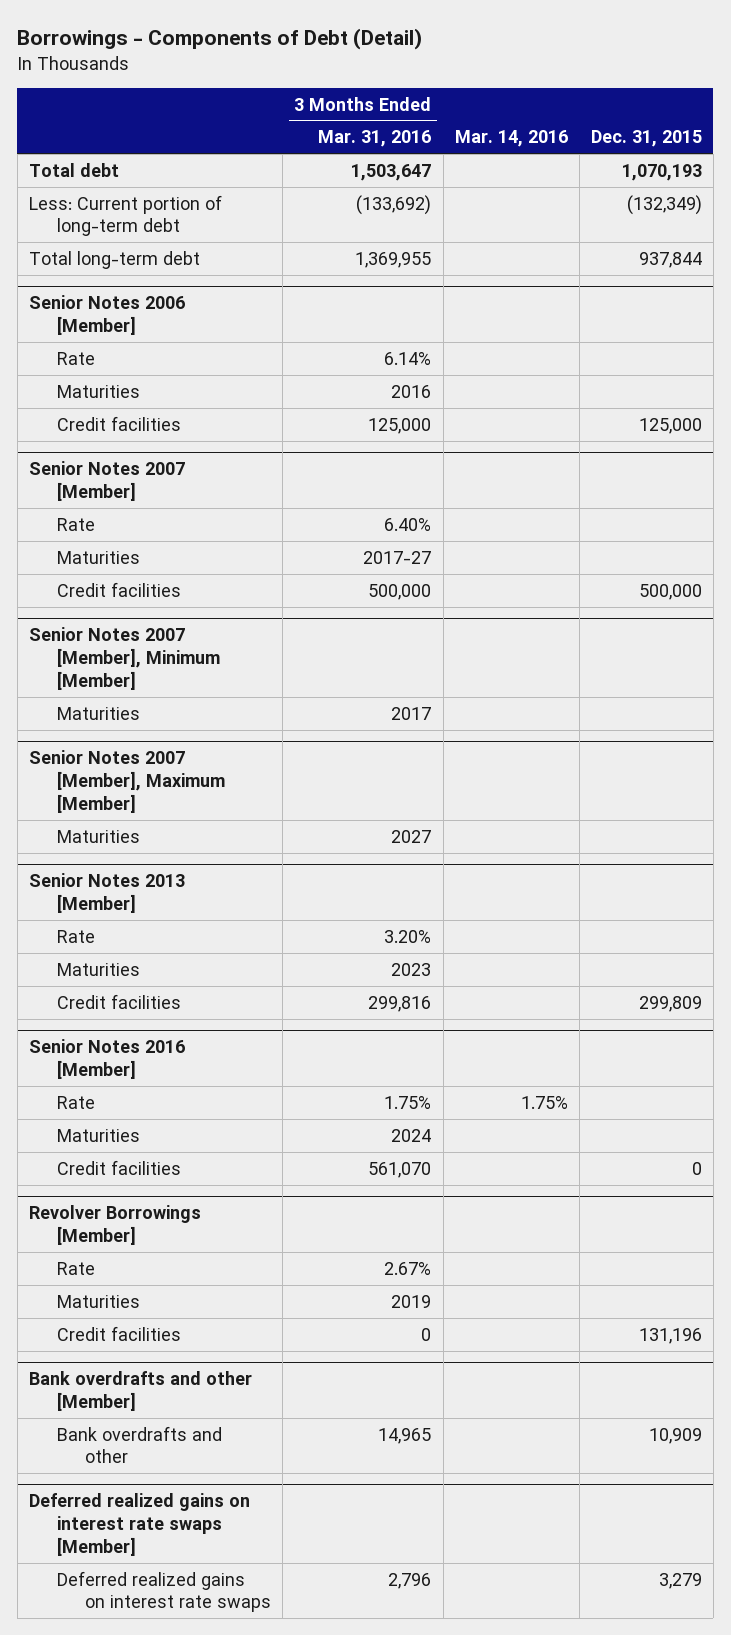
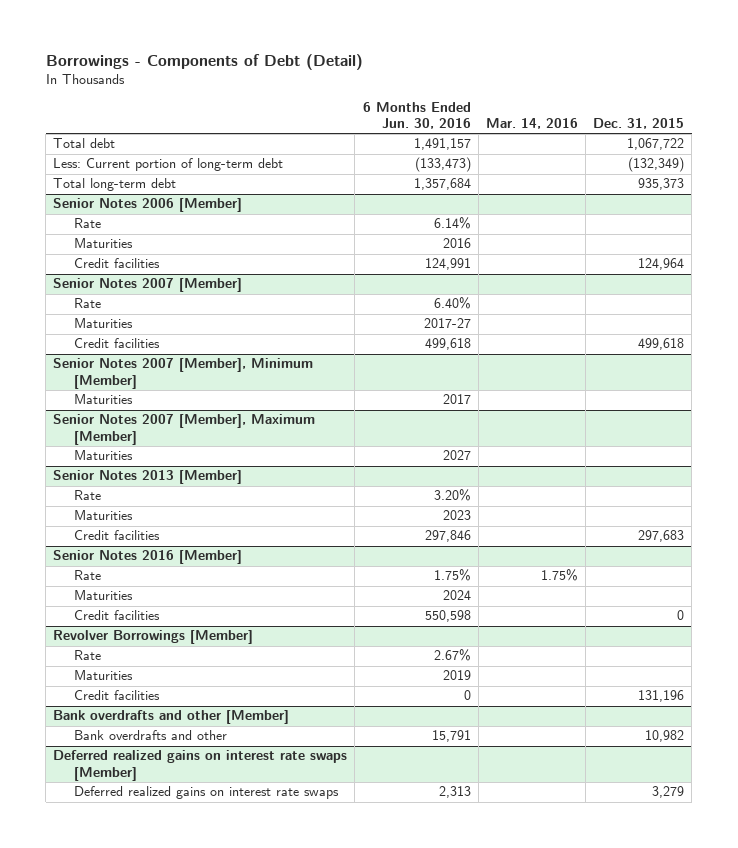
- | 3 Months Ended Mar. 31, 2016 | Mar. 14, 2016 | Dec. 31, 2015
+ | 6 Months Ended Jun. 30, 2016 | Mar. 14, 2016 | Dec. 31, 2015
- Total debt | 1,503,647 | | 1,070,193
+ Total debt | 1,491,157 | | 1,067,722
- Total long-term debt | 1,369,955 | | 937,844
+ Total long-term debt | 1,357,684 | | 935,373
@ Senior Notes 2006 [Member]
- Credit facilities | 125,000 | | 125,000
+ Credit facilities | 124,991 | | 124,964
@ Senior Notes 2007 [Member]
- Credit facilities | 500,000 | | 500,000
+ Credit facilities | 499,618 | | 499,618
@ Senior Notes 2013 [Member]
- Credit facilities | 299,816 | | 299,809
+ Credit facilities | 297,846 | | 297,683
@ Bank overdrafts and other [Member]
- Bank overdrafts and other | 14,965 | | 10,909
+ Bank overdrafts and other | 15,791 | | 10,982

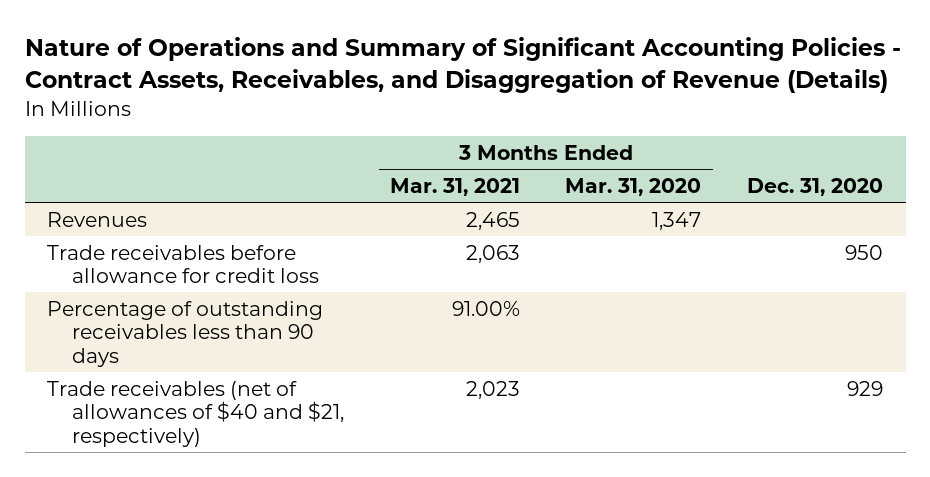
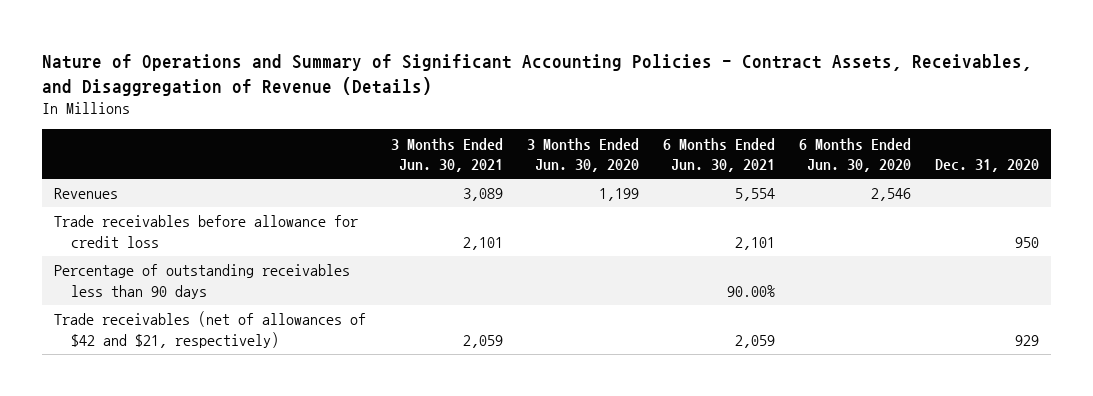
- | 3 Months Ended Mar. 31, 2021 | 3 Months Ended Mar. 31, 2020 | Dec. 31, 2020
+ | 3 Months Ended Jun. 30, 2021 | 3 Months Ended Jun. 30, 2020 | 6 Months Ended Jun. 30, 2021 | 6 Months Ended Jun. 30, 2020 | Dec. 31, 2020
- Trade receivables (net of allowances of $40 and $21, respectively) | 2,023 | | 929
+ Trade receivables (net of allowances of $42 and $21, respectively) | 2,059 | | 2,059 | | 929

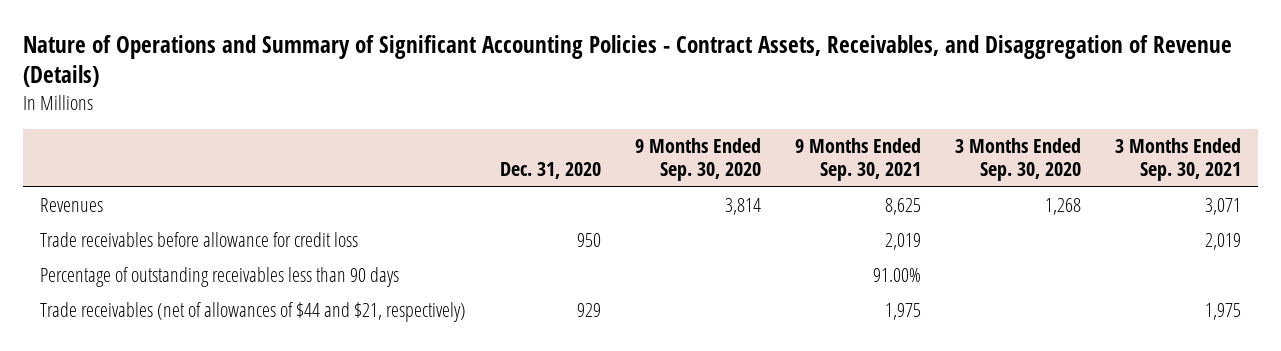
- | 3 Months Ended Jun. 30, 2021 | 3 Months Ended Jun. 30, 2020 | 6 Months Ended Jun. 30, 2021 | 6 Months Ended Jun. 30, 2020 | Dec. 31, 2020
+ | Dec. 31, 2020 | 9 Months Ended Sep. 30, 2020 | 9 Months Ended Sep. 30, 2021 | 3 Months Ended Sep. 30, 2020 | 3 Months Ended Sep. 30, 2021
- Trade receivables (net of allowances of $42 and $21, respectively) | 2,059 | | 2,059 | | 929
+ Trade receivables (net of allowances of $44 and $21, respectively) | 929 | | 1,975 | | 1,975

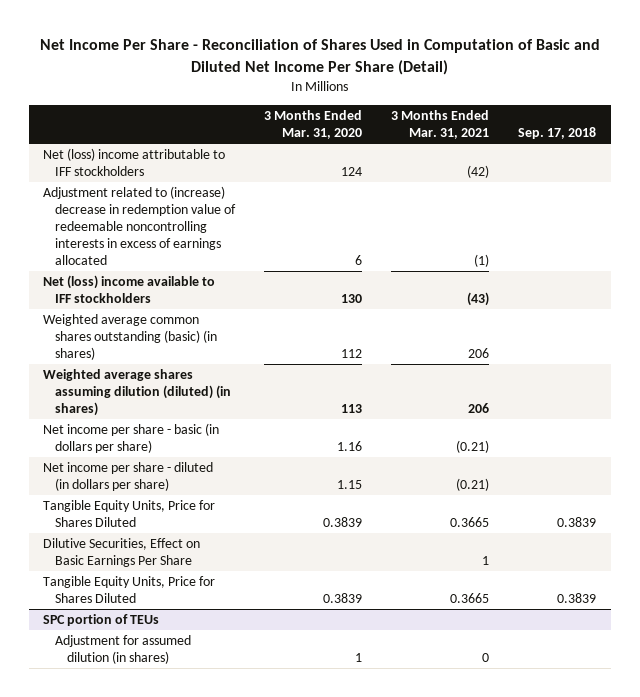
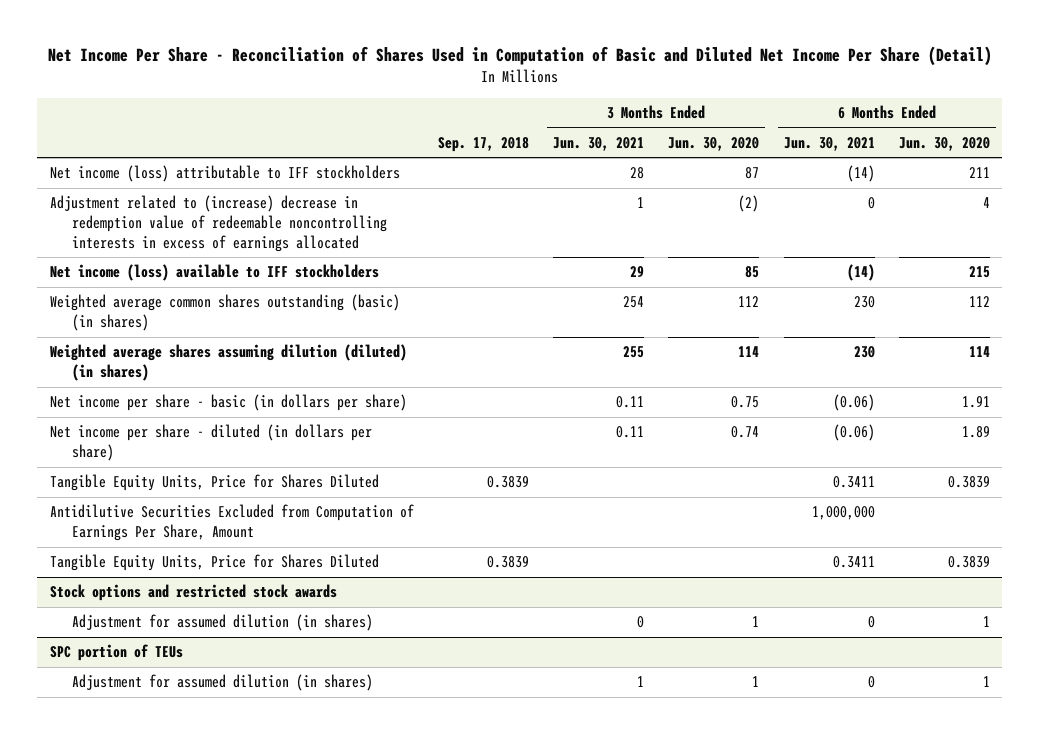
- | 3 Months Ended Mar. 31, 2020 | 3 Months Ended Mar. 31, 2021 | Sep. 17, 2018
+ | Sep. 17, 2018 | 3 Months Ended Jun. 30, 2021 | 3 Months Ended Jun. 30, 2020 | 6 Months Ended Jun. 30, 2021 | 6 Months Ended Jun. 30, 2020
- Net (loss) income attributable to IFF stockholders | 124 | (42) |
+ Net income (loss) attributable to IFF stockholders | | 28 | 87 | (14) | 211
- Net (loss) income available to IFF stockholders | 130 | (43) |
+ Net income (loss) available to IFF stockholders | | 29 | 85 | (14) | 215
- Dilutive Securities, Effect on Basic Earnings Per Share | | 1 |
+ Antidilutive Securities Excluded from Computation of Earnings Per Share, Amount | | | | 1,000,000 |
+ Stock options and restricted stock awards
+ Adjustment for assumed dilution (in shares) | | 0 | 1 | 0 | 1

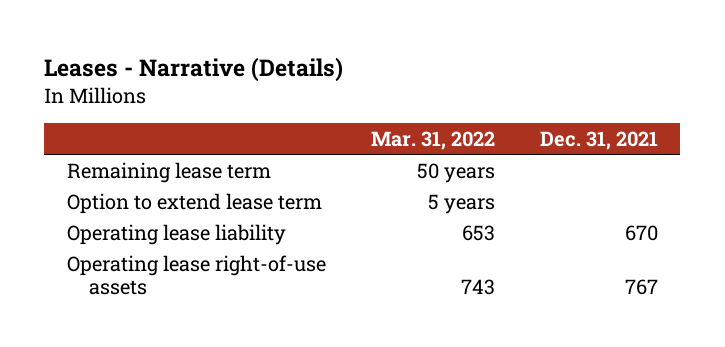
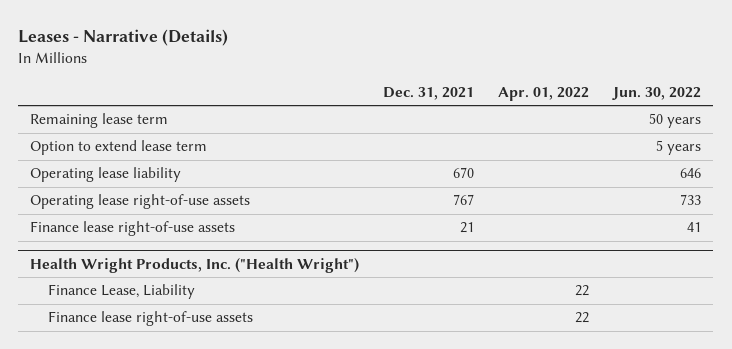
- | Mar. 31, 2022 | Dec. 31, 2021
+ | Dec. 31, 2021 | Apr. 01, 2022 | Jun. 30, 2022
+ Finance lease right-of-use assets | 21 | | 41
+ Health Wright Products, Inc. ("Health Wright")
+ Finance Lease, Liability | | 22 |
+ Finance lease right-of-use assets | | 22 |

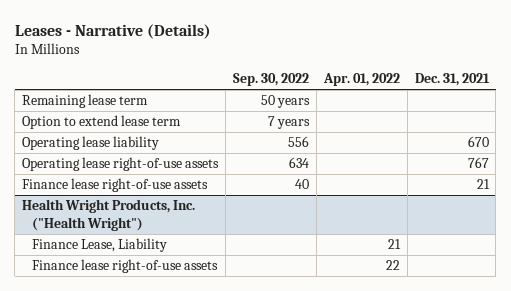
- | Dec. 31, 2021 | Apr. 01, 2022 | Jun. 30, 2022
+ | Sep. 30, 2022 | Apr. 01, 2022 | Dec. 31, 2021
@ Health Wright Products, Inc. ("Health Wright")
- Finance Lease, Liability | | 22 |
+ Finance Lease, Liability | | 21 |

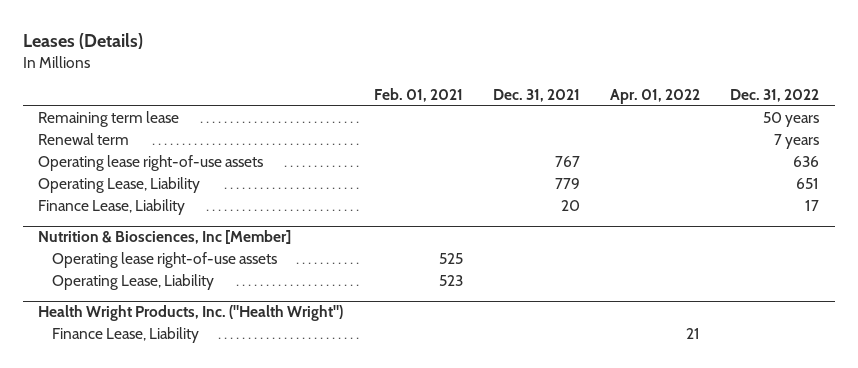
- Leases - Narrative (Details)
+ Leases (Details)
- | Sep. 30, 2022 | Apr. 01, 2022 | Dec. 31, 2021
+ | Feb. 01, 2021 | Dec. 31, 2021 | Apr. 01, 2022 | Dec. 31, 2022
- Remaining lease term | 50 years | |
- Option to extend lease term | 7 years | |
- Operating lease liability | 556 | | 670
+ Remaining term lease | | | | 50 years
+ Renewal term | | | | 7 years
- Finance lease right-of-use assets | 40 | | 21
+ Operating Lease, Liability | | 779 | | 651
+ Finance Lease, Liability | | 20 | | 17
+ Nutrition & Biosciences, Inc [Member]
+ Operating lease right-of-use assets | 525 | | |
+ Operating Lease, Liability | 523 | | |
@ Health Wright Products, Inc. ("Health Wright")
- Finance lease right-of-use assets | | 22 |

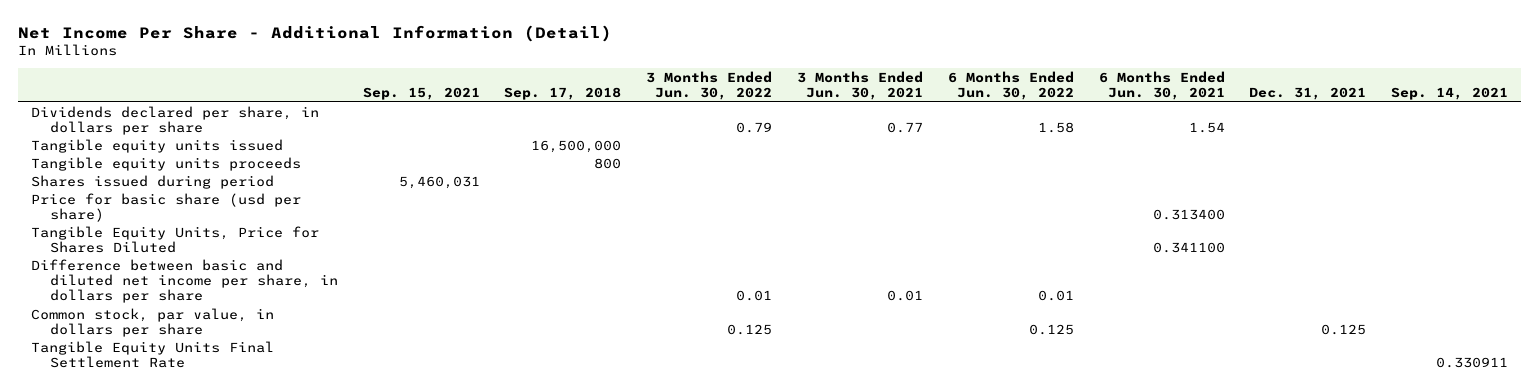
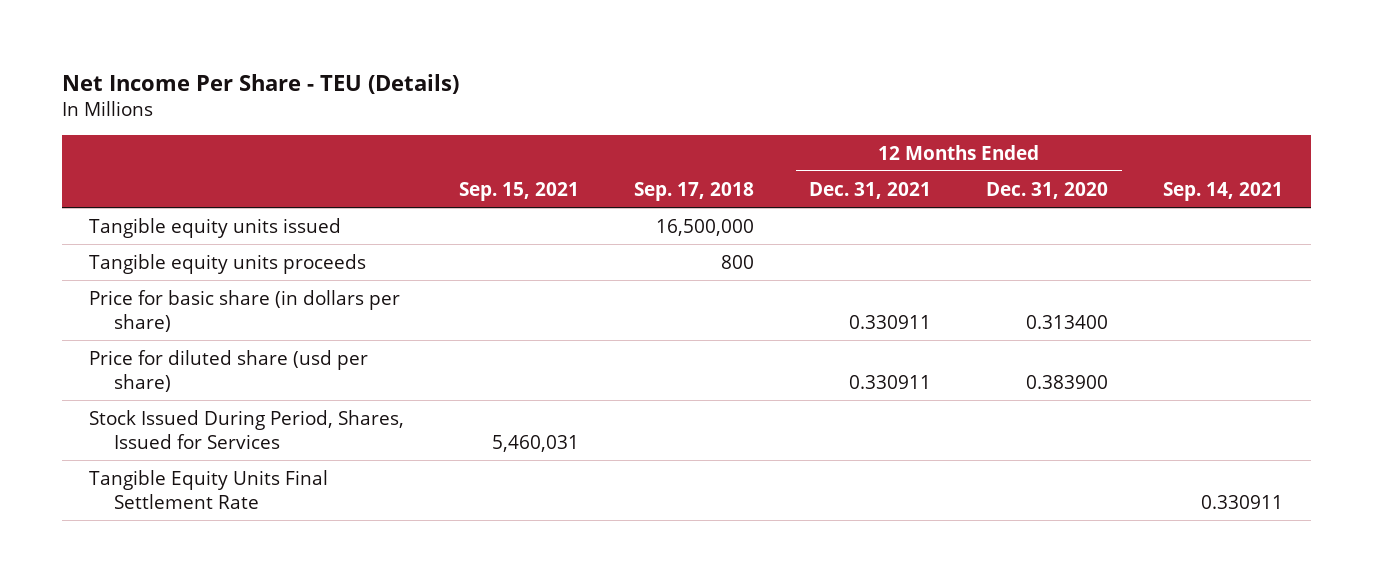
- Net Income Per Share - Additional Information (Detail)
+ Net Income Per Share - TEU (Details)
- | Sep. 15, 2021 | Sep. 17, 2018 | 3 Months Ended Jun. 30, 2022 | 3 Months Ended Jun. 30, 2021 | 6 Months Ended Jun. 30, 2022 | 6 Months Ended Jun. 30, 2021 | Dec. 31, 2021 | Sep. 14, 2021
+ | Sep. 15, 2021 | Sep. 17, 2018 | 12 Months Ended Dec. 31, 2021 | 12 Months Ended Dec. 31, 2020 | Sep. 14, 2021
- Dividends declared per share, in dollars per share | | | 0.79 | 0.77 | 1.58 | 1.54 | |
- Shares issued during period | 5,460,031 | | | | | | |
- Price for basic share (usd per share) | | | | | | 0.313400 | |
- Tangible Equity Units, Price for Shares Diluted | | | | | | 0.341100 | |
- Difference between basic and diluted net income per share, in dollars per share | | | 0.01 | 0.01 | 0.01 | | |
- Common stock, par value, in dollars per share | | | 0.125 | | 0.125 | | 0.125 |
+ Price for basic share (in dollars per share) | | | 0.330911 | 0.313400 |
+ Price for diluted share (usd per share) | | | 0.330911 | 0.383900 |
+ Stock Issued During Period, Shares, Issued for Services | 5,460,031 | | | |

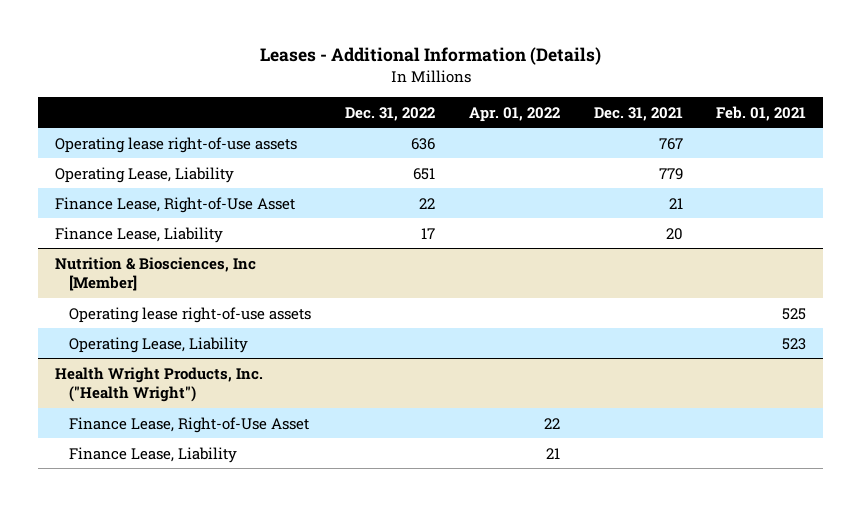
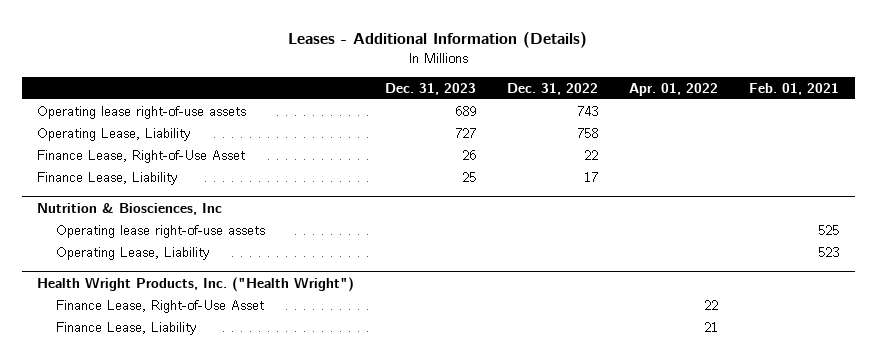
- | Dec. 31, 2022 | Apr. 01, 2022 | Dec. 31, 2021 | Feb. 01, 2021
+ | Dec. 31, 2023 | Dec. 31, 2022 | Apr. 01, 2022 | Feb. 01, 2021
- Operating lease right-of-use assets | 636 | | 767 |
- Operating Lease, Liability | 651 | | 779 |
+ Operating lease right-of-use assets | 689 | 743 | |
+ Operating Lease, Liability | 727 | 758 | |
- Nutrition & Biosciences, Inc [Member]
+ Nutrition & Biosciences, Inc

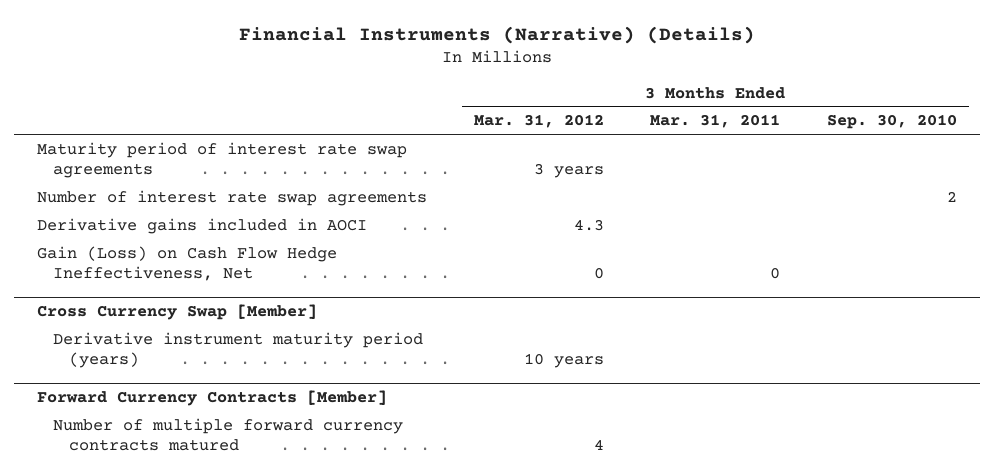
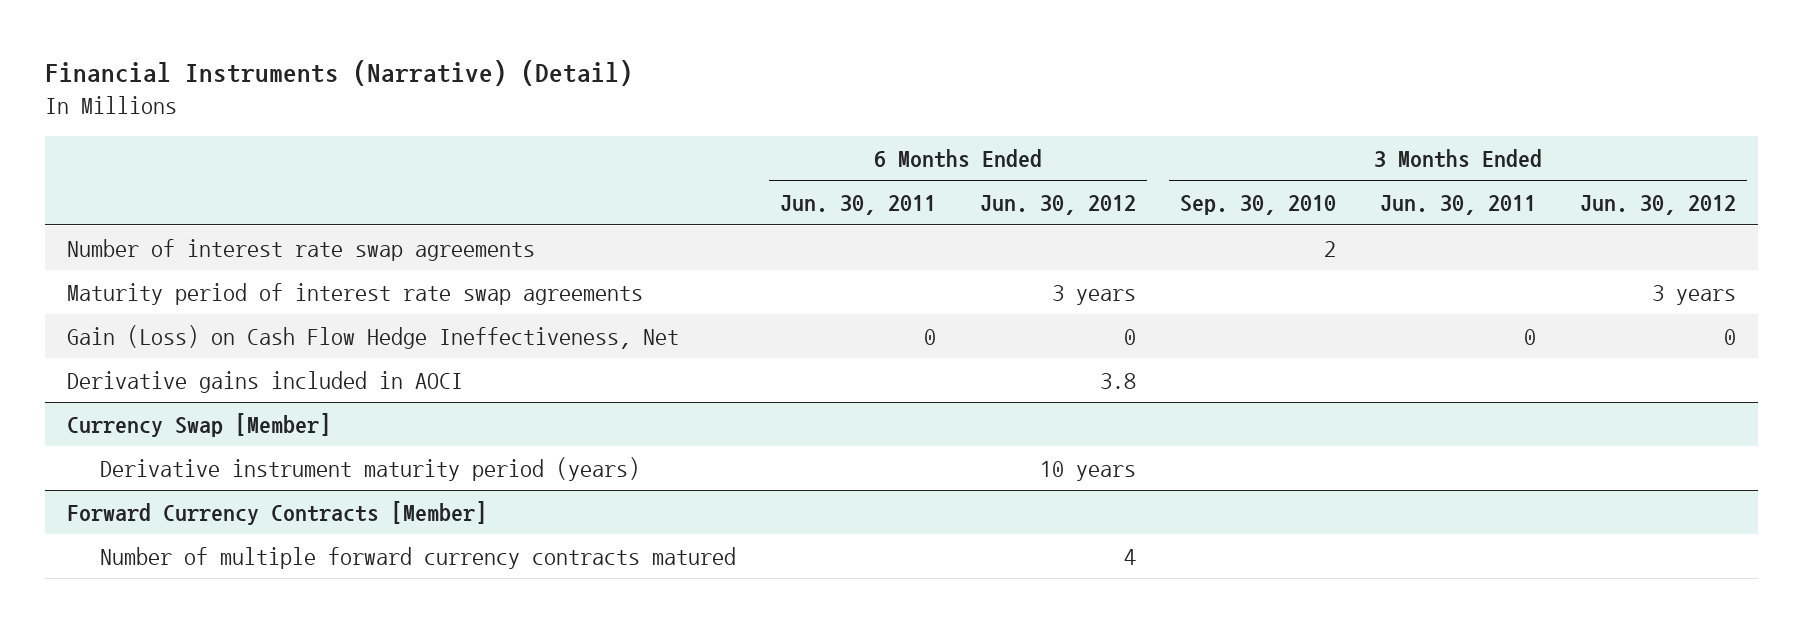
- Financial Instruments (Narrative) (Details)
+ Financial Instruments (Narrative) (Detail)
- | 3 Months Ended Mar. 31, 2012 | 3 Months Ended Mar. 31, 2011 | 3 Months Ended Sep. 30, 2010
+ | 6 Months Ended Jun. 30, 2011 | 6 Months Ended Jun. 30, 2012 | 3 Months Ended Sep. 30, 2010 | 3 Months Ended Jun. 30, 2011 | 3 Months Ended Jun. 30, 2012
moved down: Maturity period of interest rate swap agreements | | 3 years | | | 3 years
- Cross Currency Swap [Member]
moved down: Derivative gains included in AOCI | | 3.8 | | |
+ Currency Swap [Member]

